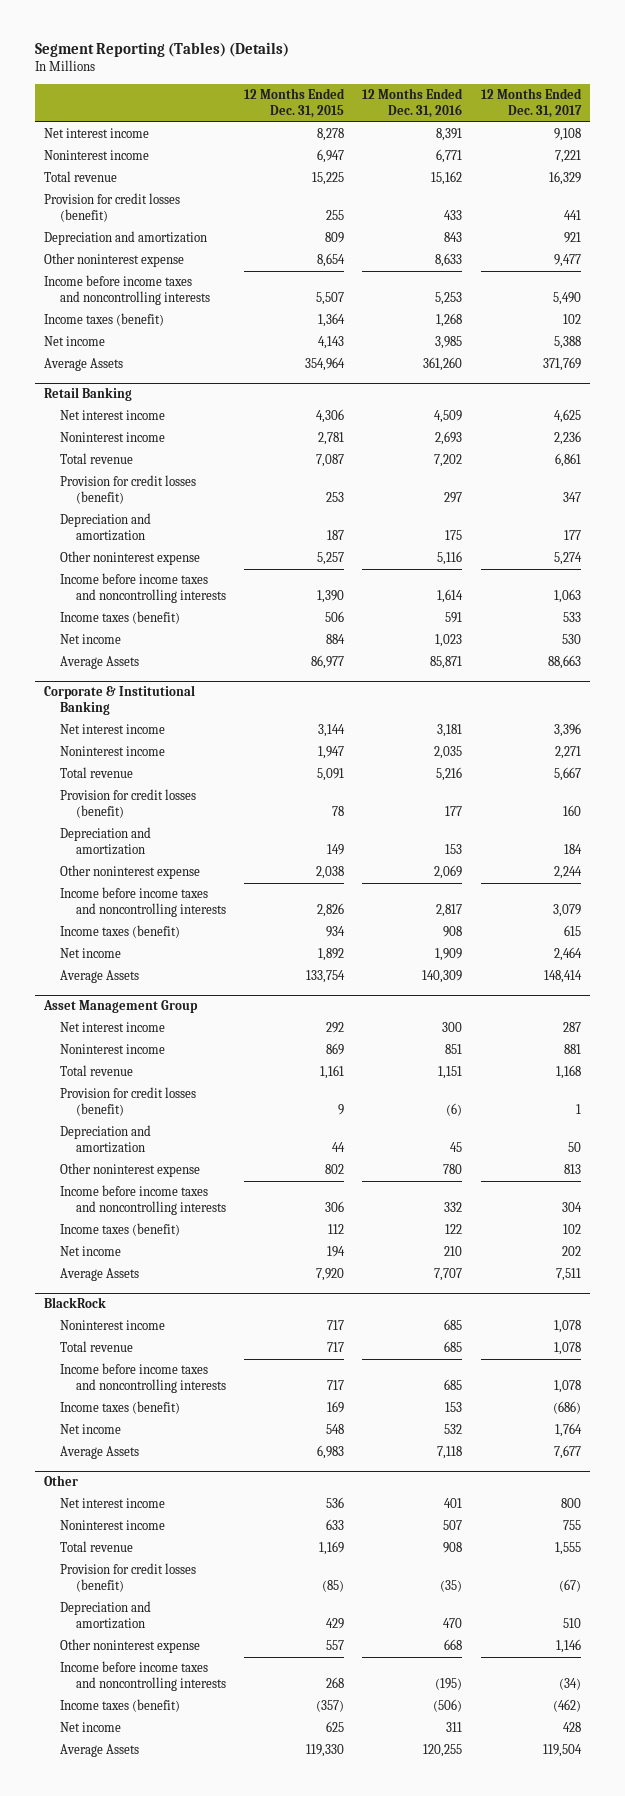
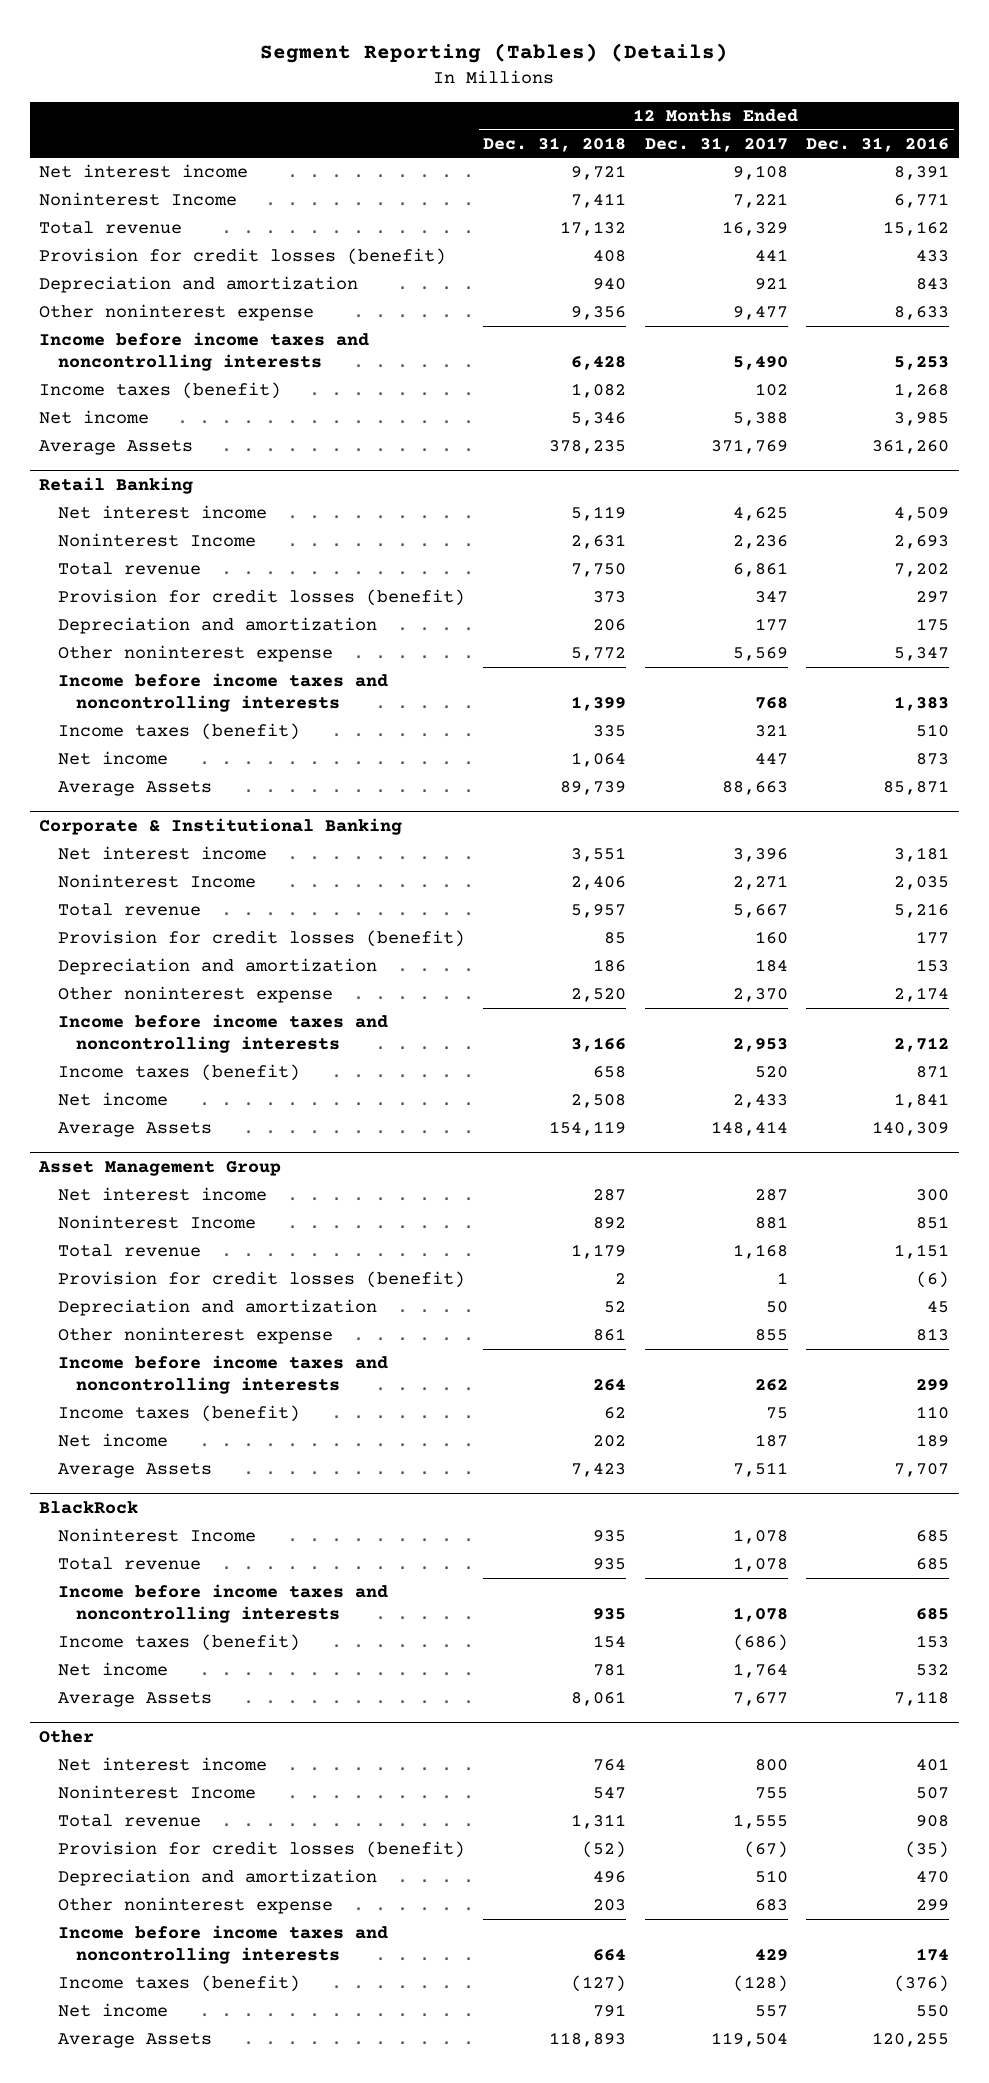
- | 12 Months Ended Dec. 31, 2015 | 12 Months Ended Dec. 31, 2016 | 12 Months Ended Dec. 31, 2017
+ | 12 Months Ended Dec. 31, 2018 | 12 Months Ended Dec. 31, 2017 | 12 Months Ended Dec. 31, 2016
- Noninterest income | 6,947 | 6,771 | 7,221
+ Noninterest Income | 7,411 | 7,221 | 6,771
@ Retail Banking
- Noninterest income | 2,781 | 2,693 | 2,236
+ Noninterest Income | 2,631 | 2,236 | 2,693
- Other noninterest expense | 5,257 | 5,116 | 5,274
- Income before income taxes and noncontrolling interests | 1,390 | 1,614 | 1,063
- Income taxes (benefit) | 506 | 591 | 533
- Net income | 884 | 1,023 | 530
+ Other noninterest expense | 5,772 | 5,569 | 5,347
+ Income before income taxes and noncontrolling interests | 1,399 | 768 | 1,383
+ Income taxes (benefit) | 335 | 321 | 510
+ Net income | 1,064 | 447 | 873
@ Corporate & Institutional Banking
- Noninterest income | 1,947 | 2,035 | 2,271
+ Noninterest Income | 2,406 | 2,271 | 2,035
- Other noninterest expense | 2,038 | 2,069 | 2,244
- Income before income taxes and noncontrolling interests | 2,826 | 2,817 | 3,079
- Income taxes (benefit) | 934 | 908 | 615
- Net income | 1,892 | 1,909 | 2,464
+ Other noninterest expense | 2,520 | 2,370 | 2,174
+ Income before income taxes and noncontrolling interests | 3,166 | 2,953 | 2,712
+ Income taxes (benefit) | 658 | 520 | 871
+ Net income | 2,508 | 2,433 | 1,841
@ Asset Management Group
- Noninterest income | 869 | 851 | 881
+ Noninterest Income | 892 | 881 | 851
- Other noninterest expense | 802 | 780 | 813
- Income before income taxes and noncontrolling interests | 306 | 332 | 304
- Income taxes (benefit) | 112 | 122 | 102
- Net income | 194 | 210 | 202
+ Other noninterest expense | 861 | 855 | 813
+ Income before income taxes and noncontrolling interests | 264 | 262 | 299
+ Income taxes (benefit) | 62 | 75 | 110
+ Net income | 202 | 187 | 189
@ BlackRock
- Noninterest income | 717 | 685 | 1,078
+ Noninterest Income | 935 | 1,078 | 685
@ Other
- Noninterest income | 633 | 507 | 755
+ Noninterest Income | 547 | 755 | 507
- Other noninterest expense | 557 | 668 | 1,146
- Income before income taxes and noncontrolling interests | 268 | (195) | (34)
- Income taxes (benefit) | (357) | (506) | (462)
- Net income | 625 | 311 | 428
+ Other noninterest expense | 203 | 683 | 299
+ Income before income taxes and noncontrolling interests | 664 | 429 | 174
+ Income taxes (benefit) | (127) | (128) | (376)
+ Net income | 791 | 557 | 550

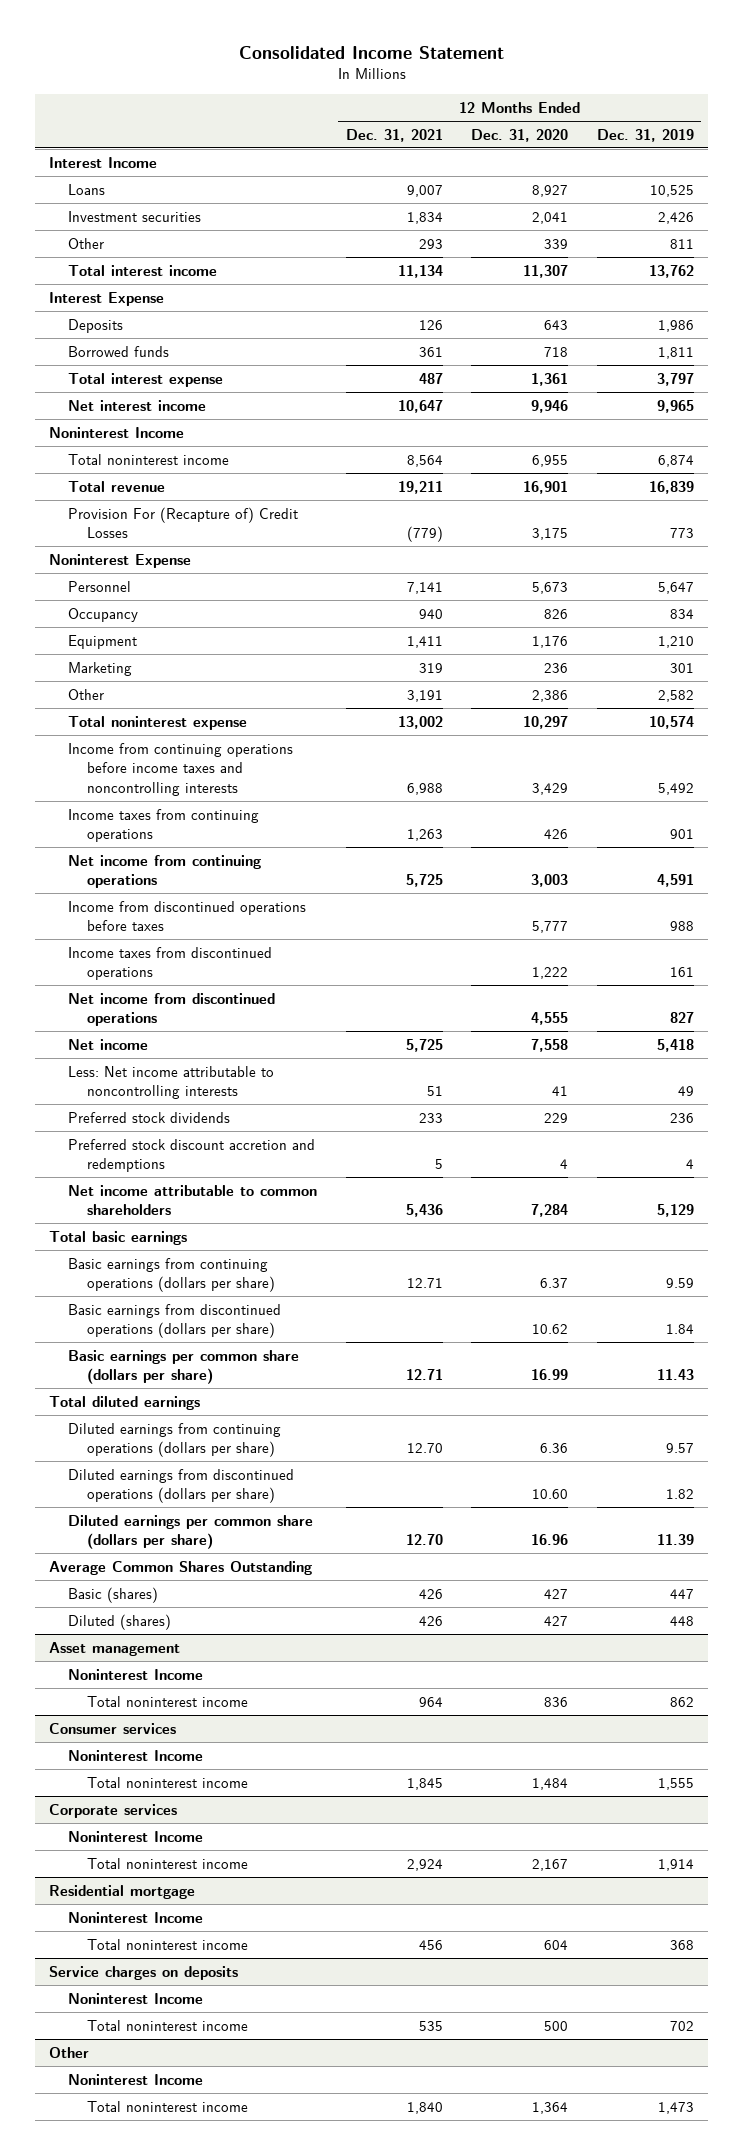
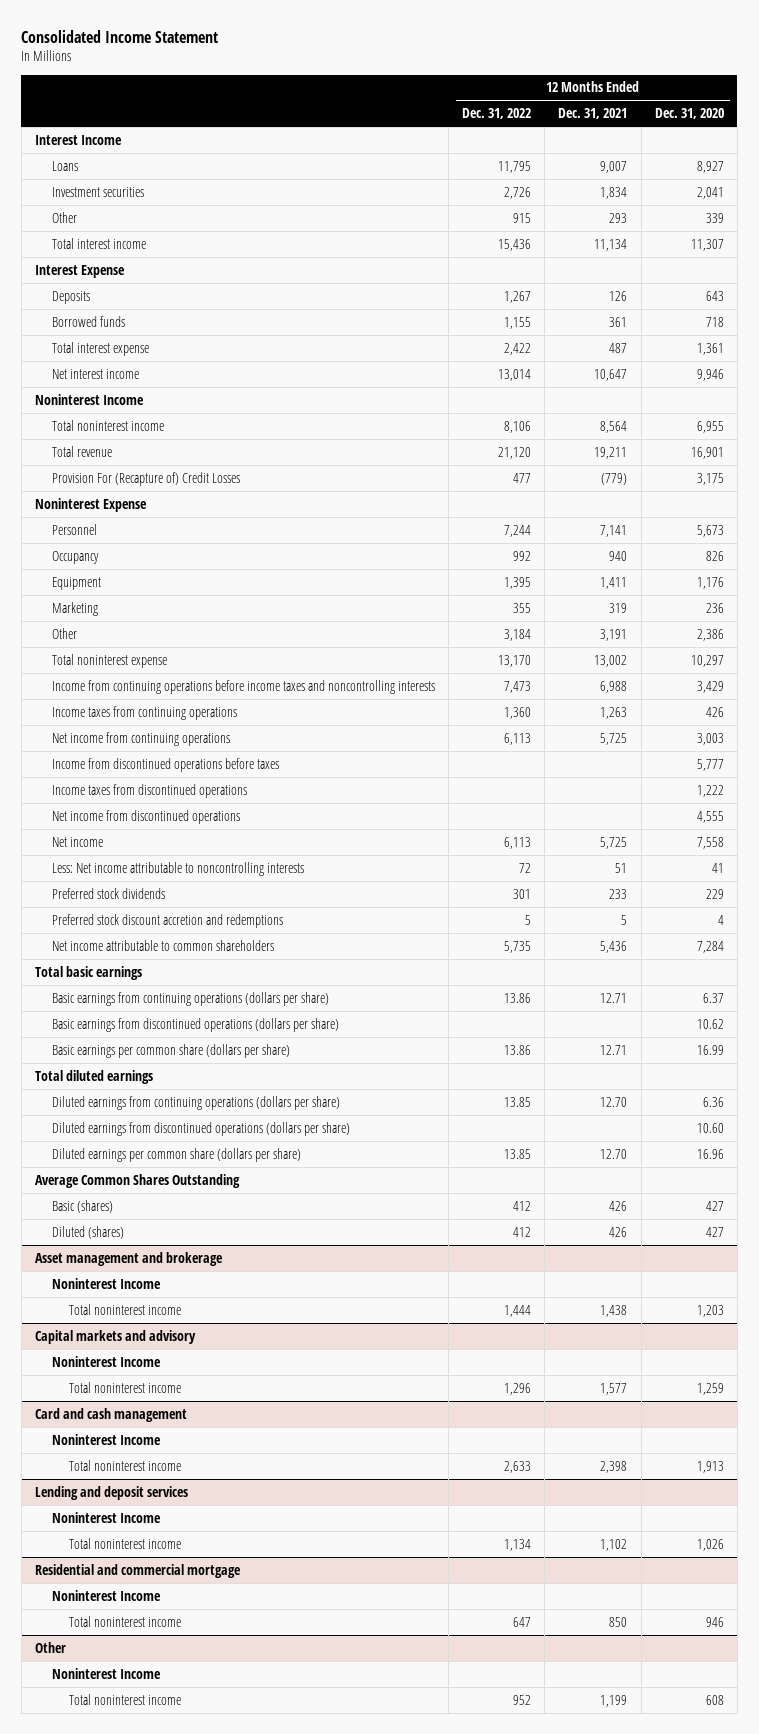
- | 12 Months Ended Dec. 31, 2021 | 12 Months Ended Dec. 31, 2020 | 12 Months Ended Dec. 31, 2019
+ | 12 Months Ended Dec. 31, 2022 | 12 Months Ended Dec. 31, 2021 | 12 Months Ended Dec. 31, 2020
- Asset management
+ Asset management and brokerage
- Total noninterest income | 964 | 836 | 862
- Consumer services
+ Total noninterest income | 1,444 | 1,438 | 1,203
+ Capital markets and advisory
- Total noninterest income | 1,845 | 1,484 | 1,555
- Corporate services
+ Total noninterest income | 1,296 | 1,577 | 1,259
+ Card and cash management
- Total noninterest income | 2,924 | 2,167 | 1,914
- Residential mortgage
+ Total noninterest income | 2,633 | 2,398 | 1,913
+ Lending and deposit services
- Total noninterest income | 456 | 604 | 368
- Service charges on deposits
+ Total noninterest income | 1,134 | 1,102 | 1,026
+ Residential and commercial mortgage
- Total noninterest income | 535 | 500 | 702
+ Total noninterest income | 647 | 850 | 946
@ Other
- Total noninterest income | 1,840 | 1,364 | 1,473
+ Total noninterest income | 952 | 1,199 | 608

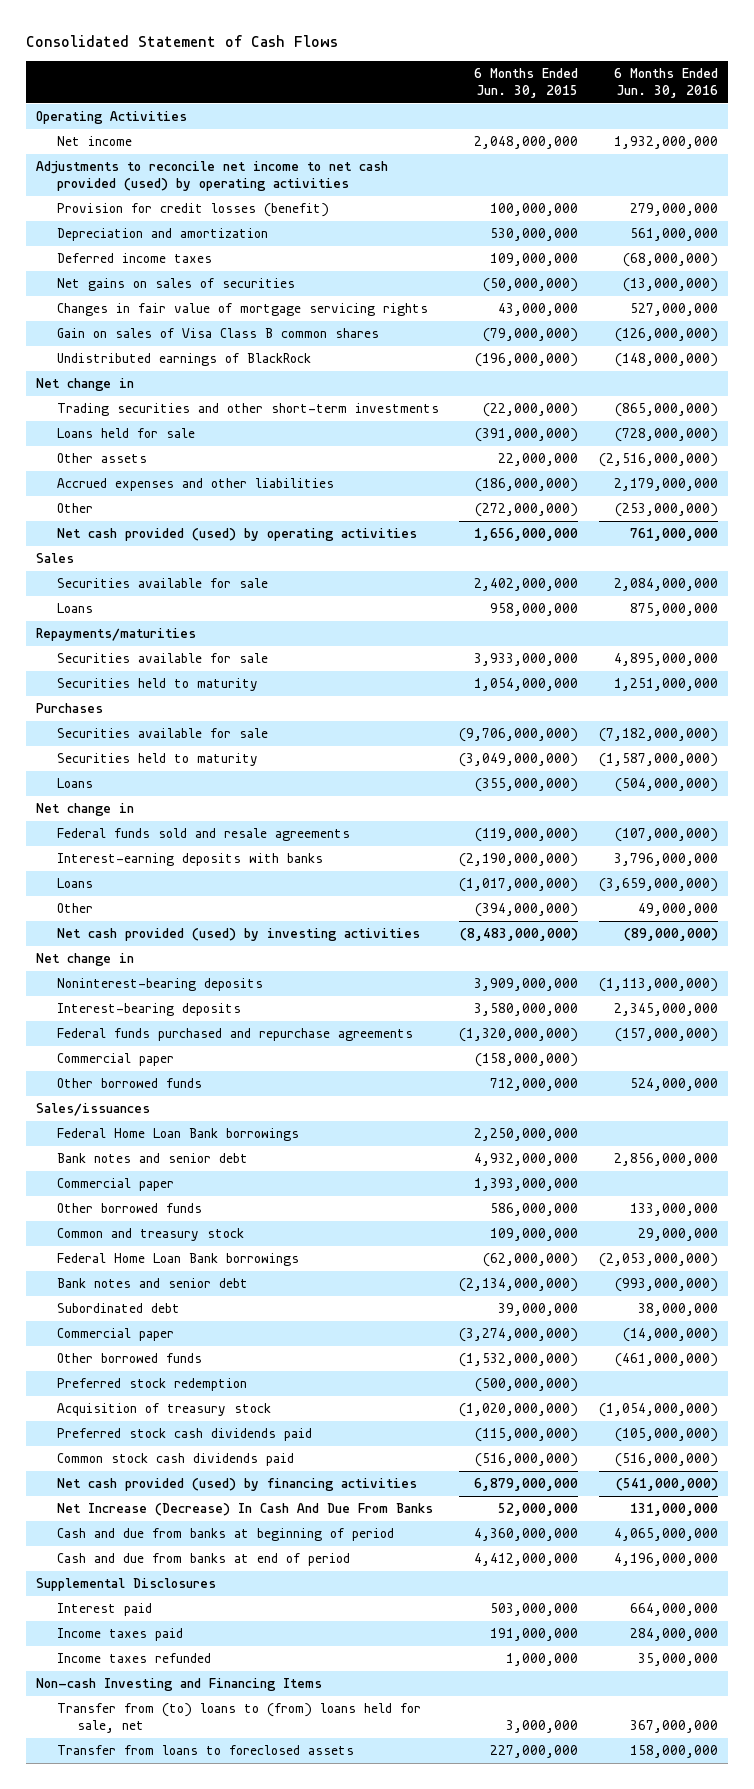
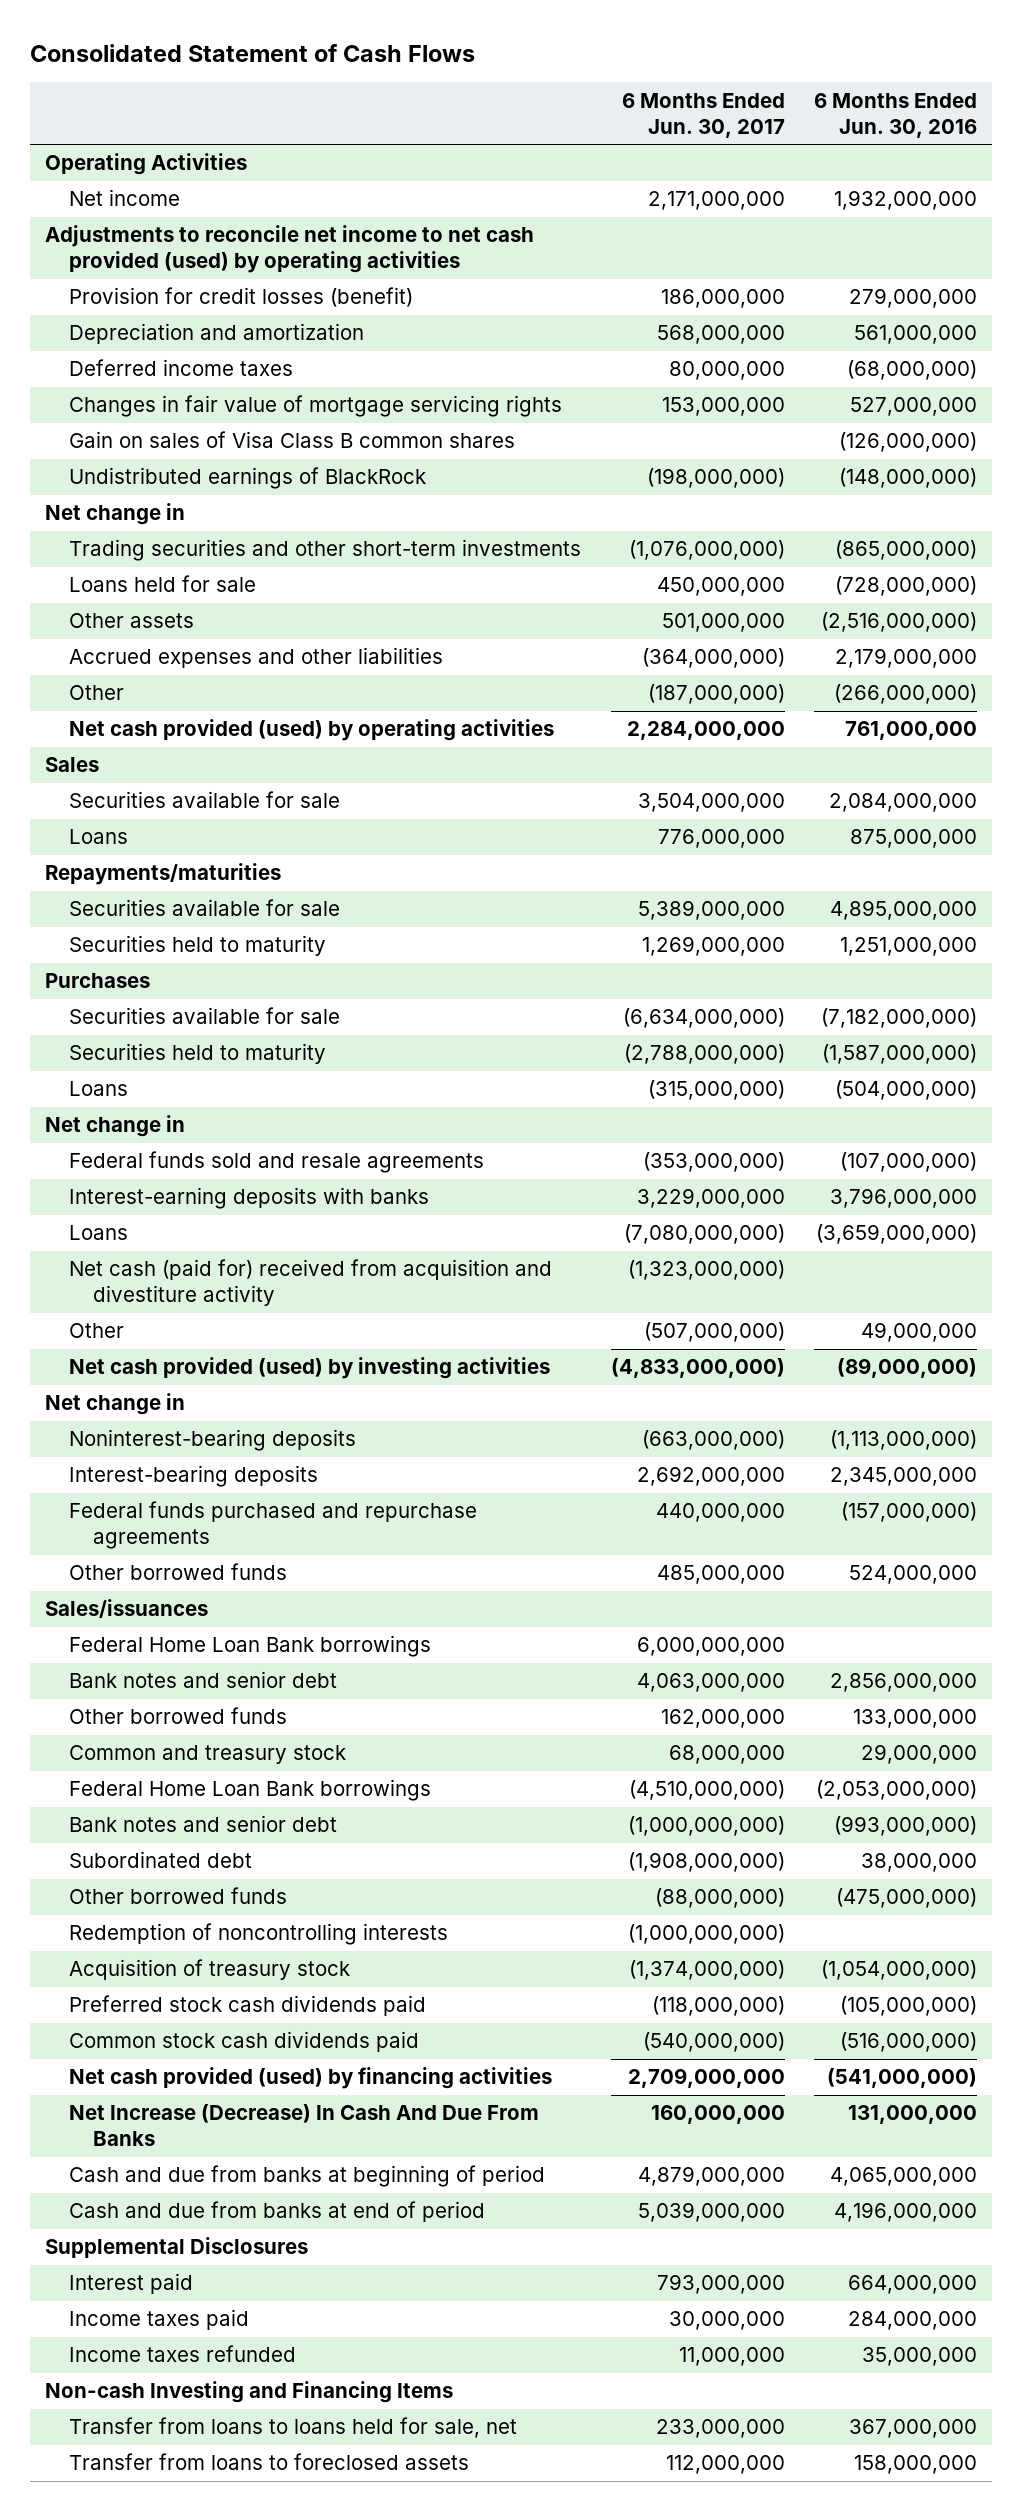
- | 6 Months Ended Jun. 30, 2015 | 6 Months Ended Jun. 30, 2016
+ | 6 Months Ended Jun. 30, 2017 | 6 Months Ended Jun. 30, 2016
- Net gains on sales of securities | (50,000,000) | (13,000,000)
- Other | (272,000,000) | (253,000,000)
+ Other | (187,000,000) | (266,000,000)
+ Net cash (paid for) received from acquisition and divestiture activity | (1,323,000,000) |
- Commercial paper | (158,000,000) |
- Commercial paper | 1,393,000,000 |
- Commercial paper | (3,274,000,000) | (14,000,000)
- Other borrowed funds | (1,532,000,000) | (461,000,000)
- Preferred stock redemption | (500,000,000) |
+ Other borrowed funds | (88,000,000) | (475,000,000)
+ Redemption of noncontrolling interests | (1,000,000,000) |
- Transfer from (to) loans to (from) loans held for sale, net | 3,000,000 | 367,000,000
+ Transfer from loans to loans held for sale, net | 233,000,000 | 367,000,000

